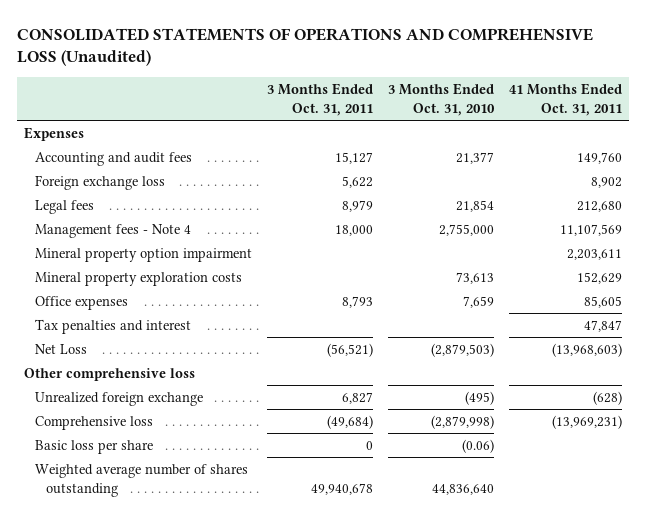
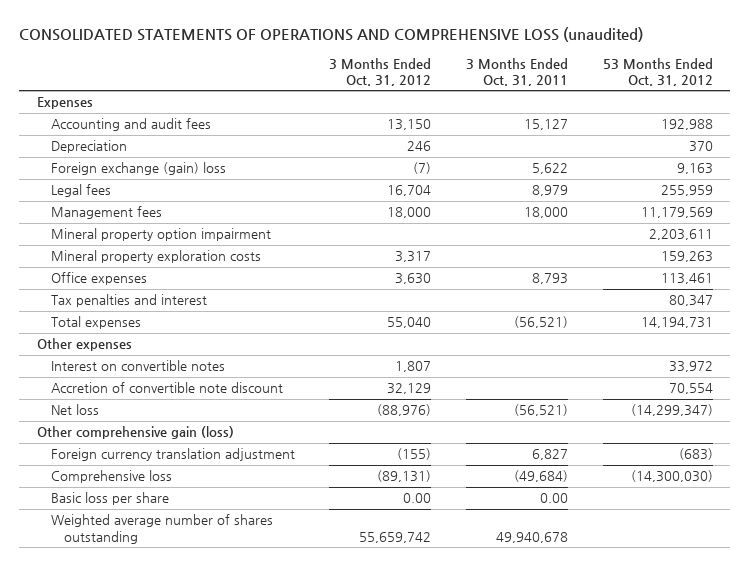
- CONSOLIDATED STATEMENTS OF OPERATIONS AND COMPREHENSIVE LOSS (Unaudited)
+ CONSOLIDATED STATEMENTS OF OPERATIONS AND COMPREHENSIVE LOSS (unaudited)
- | 3 Months Ended Oct. 31, 2011 | 3 Months Ended Oct. 31, 2010 | 41 Months Ended Oct. 31, 2011
+ | 3 Months Ended Oct. 31, 2012 | 3 Months Ended Oct. 31, 2011 | 53 Months Ended Oct. 31, 2012
- Foreign exchange loss | 5,622 | | 8,902
+ Depreciation | 246 | | 370
+ Foreign exchange (gain) loss | (7) | 5,622 | 9,163
- Management fees - Note 4 | 18,000 | 2,755,000 | 11,107,569
+ Management fees | 18,000 | 18,000 | 11,179,569
- Net Loss | (56,521) | (2,879,503) | (13,968,603)
- Other comprehensive loss
- Unrealized foreign exchange | 6,827 | (495) | (628)
+ Total expenses | 55,040 | (56,521) | 14,194,731
+ Other expenses
+ Interest on convertible notes | 1,807 | | 33,972
+ Accretion of convertible note discount | 32,129 | | 70,554
+ Net loss | (88,976) | (56,521) | (14,299,347)
+ Other comprehensive gain (loss)
+ Foreign currency translation adjustment | (155) | 6,827 | (683)
- Basic loss per share | 0 | (0.06) |
+ Basic loss per share | 0.00 | 0.00 |

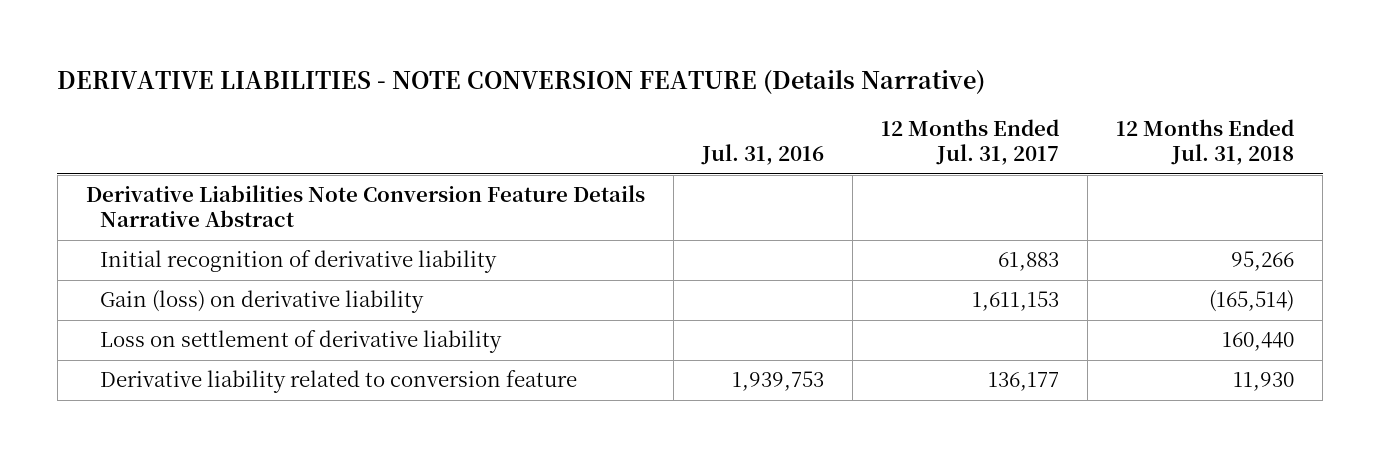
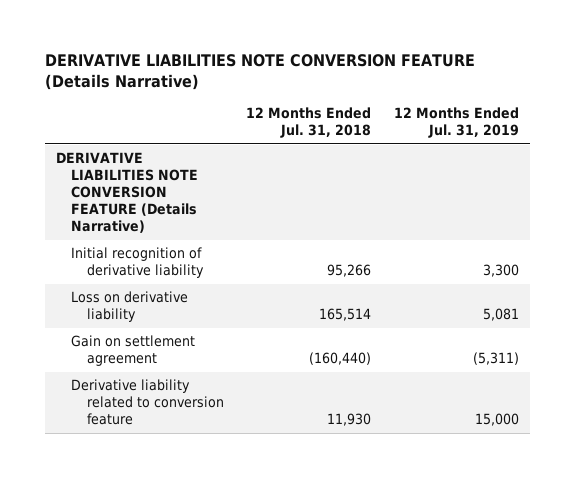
- DERIVATIVE LIABILITIES - NOTE CONVERSION FEATURE (Details Narrative)
+ DERIVATIVE LIABILITIES NOTE CONVERSION FEATURE (Details Narrative)
- | Jul. 31, 2016 | 12 Months Ended Jul. 31, 2017 | 12 Months Ended Jul. 31, 2018
+ | 12 Months Ended Jul. 31, 2018 | 12 Months Ended Jul. 31, 2019
- Derivative Liabilities Note Conversion Feature Details Narrative Abstract
+ DERIVATIVE LIABILITIES NOTE CONVERSION FEATURE (Details Narrative)
- Gain (loss) on derivative liability | | 1,611,153 | (165,514)
- Loss on settlement of derivative liability | | | 160,440
+ Loss on derivative liability | 165,514 | 5,081
+ Gain on settlement agreement | (160,440) | (5,311)

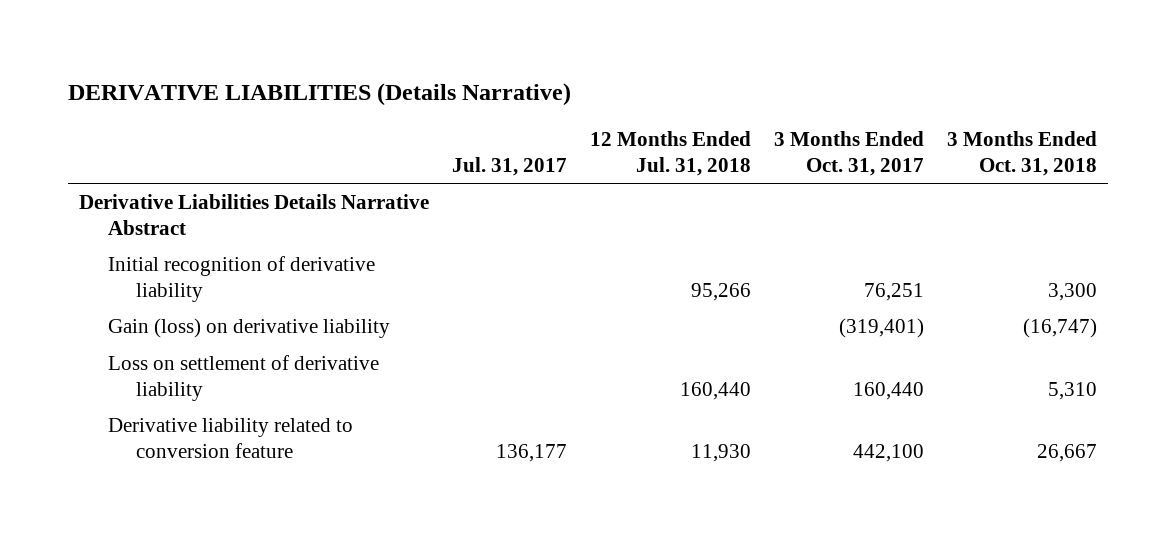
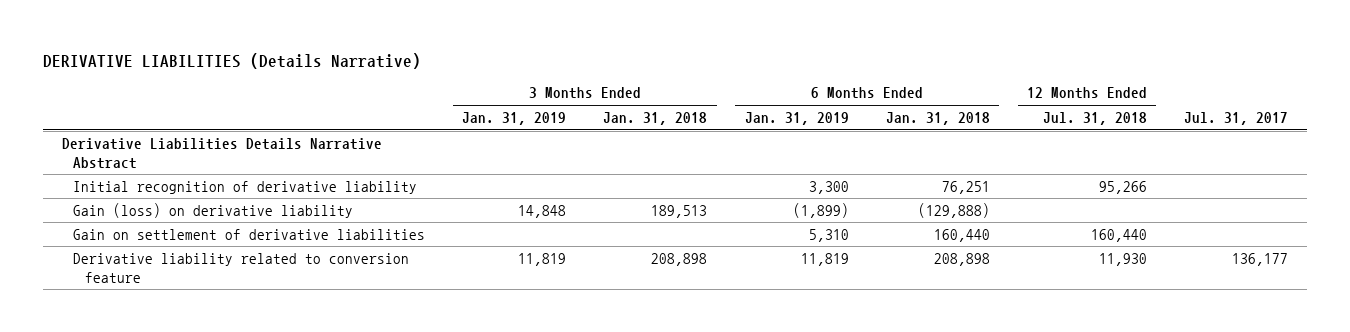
- | Jul. 31, 2017 | 12 Months Ended Jul. 31, 2018 | 3 Months Ended Oct. 31, 2017 | 3 Months Ended Oct. 31, 2018
+ | 3 Months Ended Jan. 31, 2019 | 3 Months Ended Jan. 31, 2018 | 6 Months Ended Jan. 31, 2019 | 6 Months Ended Jan. 31, 2018 | 12 Months Ended Jul. 31, 2018 | Jul. 31, 2017
- Loss on settlement of derivative liability | | 160,440 | 160,440 | 5,310
+ Gain on settlement of derivative liabilities | | | 5,310 | 160,440 | 160,440 |

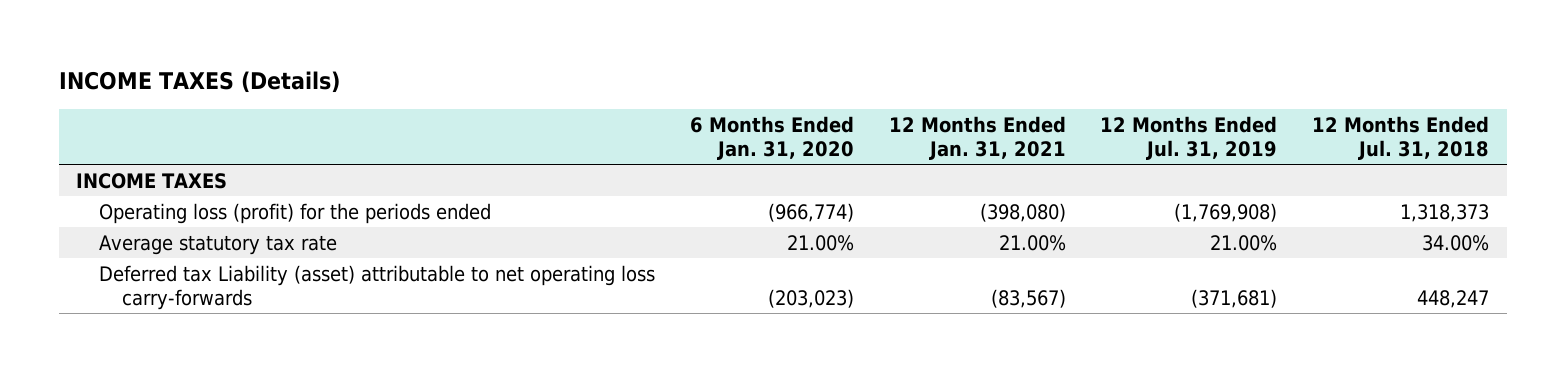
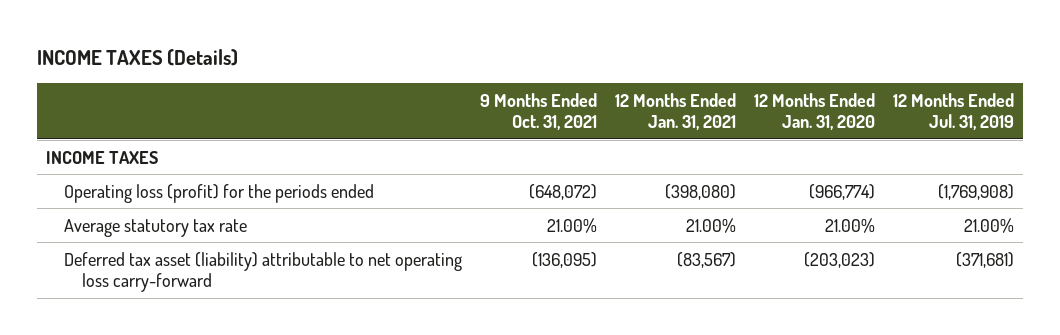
- | 6 Months Ended Jan. 31, 2020 | 12 Months Ended Jan. 31, 2021 | 12 Months Ended Jul. 31, 2019 | 12 Months Ended Jul. 31, 2018
+ | 9 Months Ended Oct. 31, 2021 | 12 Months Ended Jan. 31, 2021 | 12 Months Ended Jan. 31, 2020 | 12 Months Ended Jul. 31, 2019
- Deferred tax Liability (asset) attributable to net operating loss carry-forwards | (203,023) | (83,567) | (371,681) | 448,247
+ Deferred tax asset (liability) attributable to net operating loss carry-forward | (136,095) | (83,567) | (203,023) | (371,681)

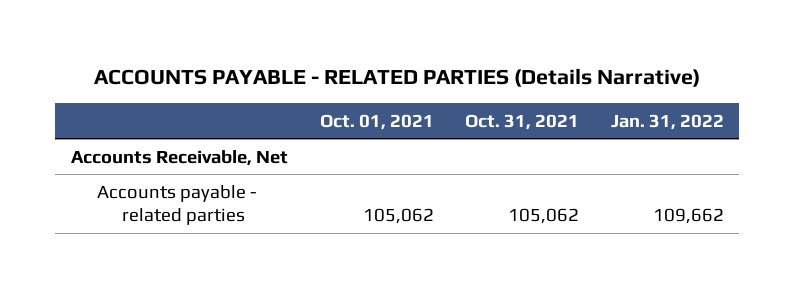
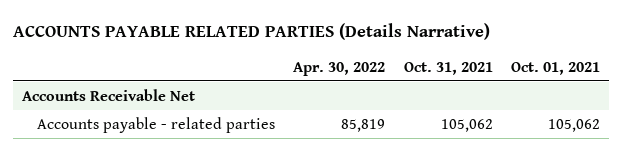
- ACCOUNTS PAYABLE - RELATED PARTIES (Details Narrative)
+ ACCOUNTS PAYABLE RELATED PARTIES (Details Narrative)
- | Oct. 01, 2021 | Oct. 31, 2021 | Jan. 31, 2022
+ | Apr. 30, 2022 | Oct. 31, 2021 | Oct. 01, 2021
- Accounts Receivable, Net
+ Accounts Receivable Net

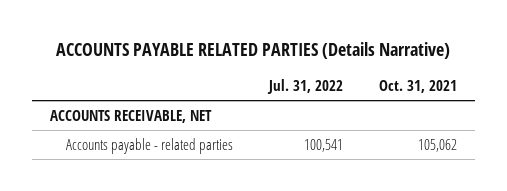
- | Apr. 30, 2022 | Oct. 31, 2021 | Oct. 01, 2021
+ | Jul. 31, 2022 | Oct. 31, 2021
- Accounts Receivable Net
+ ACCOUNTS RECEIVABLE, NET

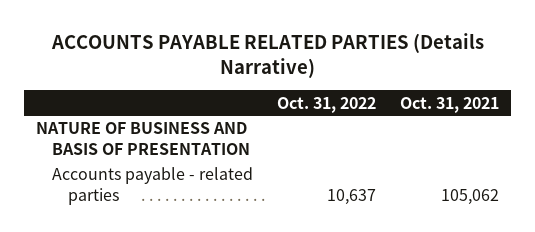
- | Jul. 31, 2022 | Oct. 31, 2021
+ | Oct. 31, 2022 | Oct. 31, 2021
- ACCOUNTS RECEIVABLE, NET
+ NATURE OF BUSINESS AND BASIS OF PRESENTATION

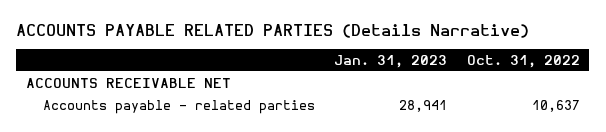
- | Oct. 31, 2022 | Oct. 31, 2021
+ | Jan. 31, 2023 | Oct. 31, 2022
- NATURE OF BUSINESS AND BASIS OF PRESENTATION
+ ACCOUNTS RECEIVABLE NET

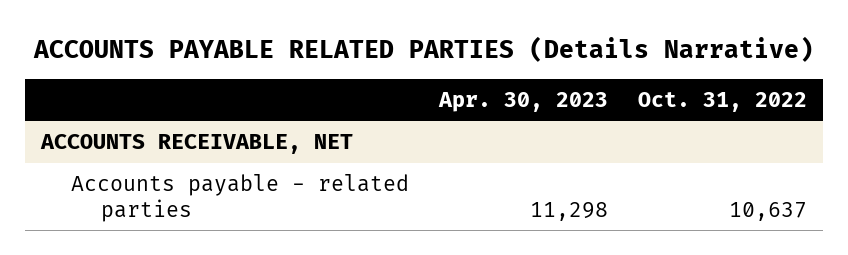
- | Jan. 31, 2023 | Oct. 31, 2022
+ | Apr. 30, 2023 | Oct. 31, 2022
- ACCOUNTS RECEIVABLE NET
+ ACCOUNTS RECEIVABLE, NET

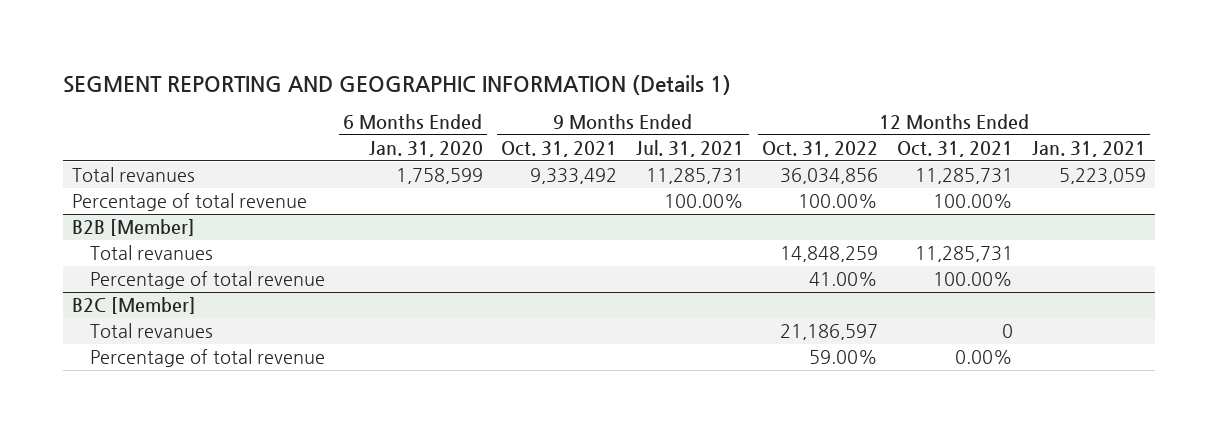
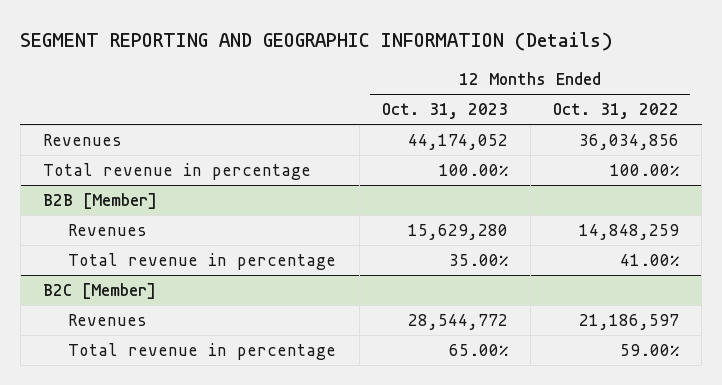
- SEGMENT REPORTING AND GEOGRAPHIC INFORMATION (Details 1)
+ SEGMENT REPORTING AND GEOGRAPHIC INFORMATION (Details)
- | 6 Months Ended Jan. 31, 2020 | 9 Months Ended Oct. 31, 2021 | 9 Months Ended Jul. 31, 2021 | 12 Months Ended Oct. 31, 2022 | 12 Months Ended Oct. 31, 2021 | 12 Months Ended Jan. 31, 2021
+ | 12 Months Ended Oct. 31, 2023 | 12 Months Ended Oct. 31, 2022
- Total revanues | 1,758,599 | 9,333,492 | 11,285,731 | 36,034,856 | 11,285,731 | 5,223,059
- Percentage of total revenue | | | 100.00% | 100.00% | 100.00% |
+ Revenues | 44,174,052 | 36,034,856
+ Total revenue in percentage | 100.00% | 100.00%
@ B2B [Member]
- Total revanues | | | | 14,848,259 | 11,285,731 |
- Percentage of total revenue | | | | 41.00% | 100.00% |
+ Revenues | 15,629,280 | 14,848,259
+ Total revenue in percentage | 35.00% | 41.00%
@ B2C [Member]
- Total revanues | | | | 21,186,597 | 0 |
- Percentage of total revenue | | | | 59.00% | 0.00% |
+ Revenues | 28,544,772 | 21,186,597
+ Total revenue in percentage | 65.00% | 59.00%

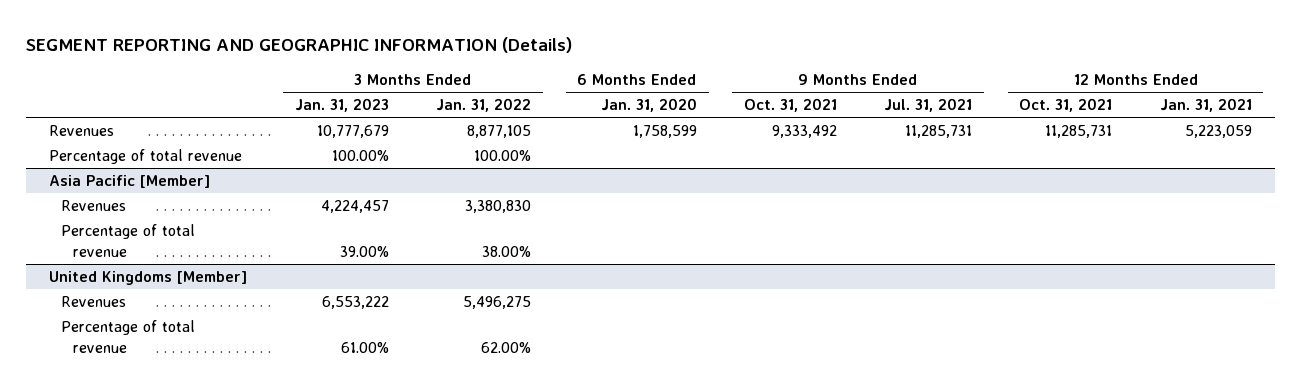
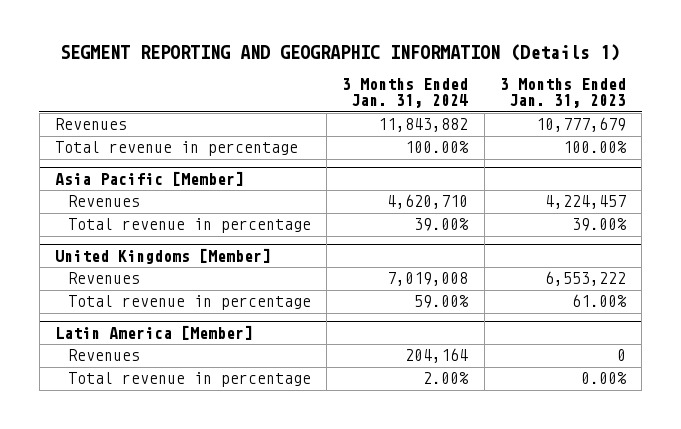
- SEGMENT REPORTING AND GEOGRAPHIC INFORMATION (Details)
+ SEGMENT REPORTING AND GEOGRAPHIC INFORMATION (Details 1)
- | 3 Months Ended Jan. 31, 2023 | 3 Months Ended Jan. 31, 2022 | 6 Months Ended Jan. 31, 2020 | 9 Months Ended Oct. 31, 2021 | 9 Months Ended Jul. 31, 2021 | 12 Months Ended Oct. 31, 2021 | 12 Months Ended Jan. 31, 2021
+ | 3 Months Ended Jan. 31, 2024 | 3 Months Ended Jan. 31, 2023
- Percentage of total revenue | 100.00% | 100.00% | | | | |
+ Total revenue in percentage | 100.00% | 100.00%
@ Asia Pacific [Member]
- Percentage of total revenue | 39.00% | 38.00% | | | | |
+ Total revenue in percentage | 39.00% | 39.00%
@ United Kingdoms [Member]
- Percentage of total revenue | 61.00% | 62.00% | | | | |
+ Total revenue in percentage | 59.00% | 61.00%
+ Latin America [Member]
+ Revenues | 204,164 | 0
+ Total revenue in percentage | 2.00% | 0.00%

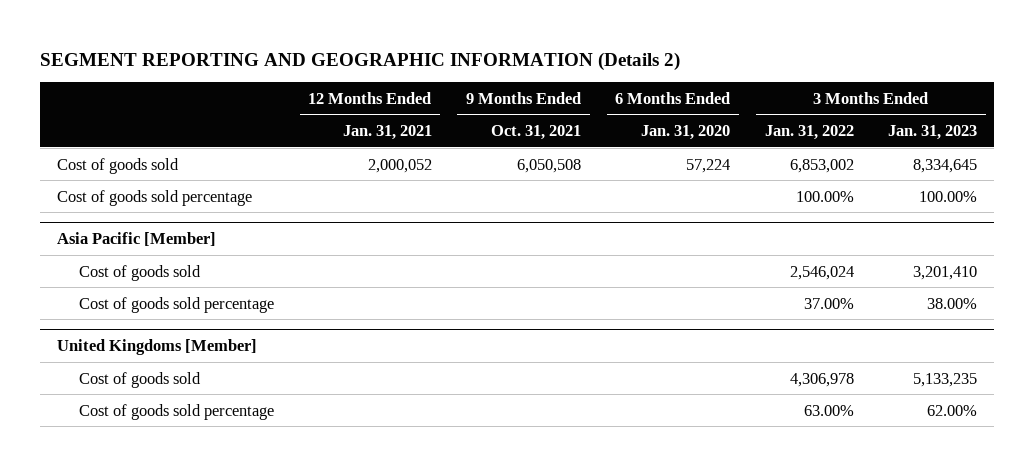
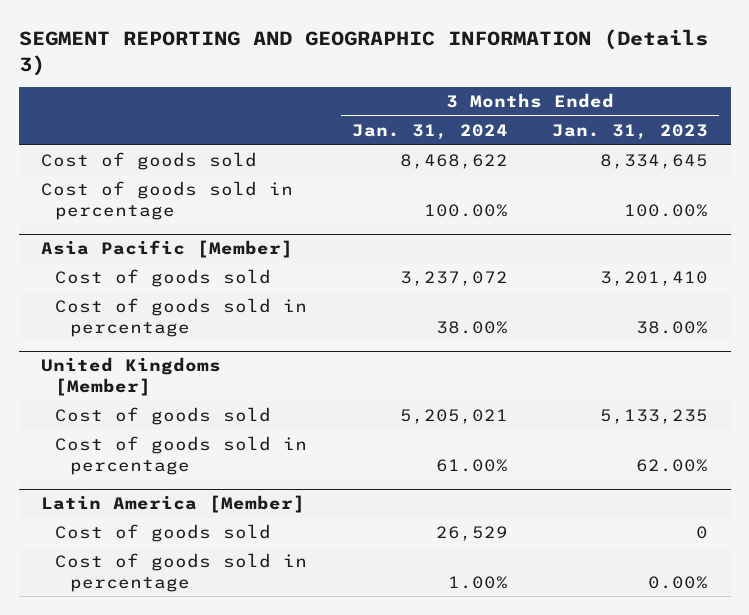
- SEGMENT REPORTING AND GEOGRAPHIC INFORMATION (Details 2)
+ SEGMENT REPORTING AND GEOGRAPHIC INFORMATION (Details 3)
- | 12 Months Ended Jan. 31, 2021 | 9 Months Ended Oct. 31, 2021 | 6 Months Ended Jan. 31, 2020 | 3 Months Ended Jan. 31, 2022 | 3 Months Ended Jan. 31, 2023
+ | 3 Months Ended Jan. 31, 2024 | 3 Months Ended Jan. 31, 2023
- Cost of goods sold percentage | | | | 100.00% | 100.00%
+ Cost of goods sold in percentage | 100.00% | 100.00%
@ Asia Pacific [Member]
- Cost of goods sold percentage | | | | 37.00% | 38.00%
+ Cost of goods sold in percentage | 38.00% | 38.00%
@ United Kingdoms [Member]
- Cost of goods sold percentage | | | | 63.00% | 62.00%
+ Cost of goods sold in percentage | 61.00% | 62.00%
+ Latin America [Member]
+ Cost of goods sold | 26,529 | 0
+ Cost of goods sold in percentage | 1.00% | 0.00%

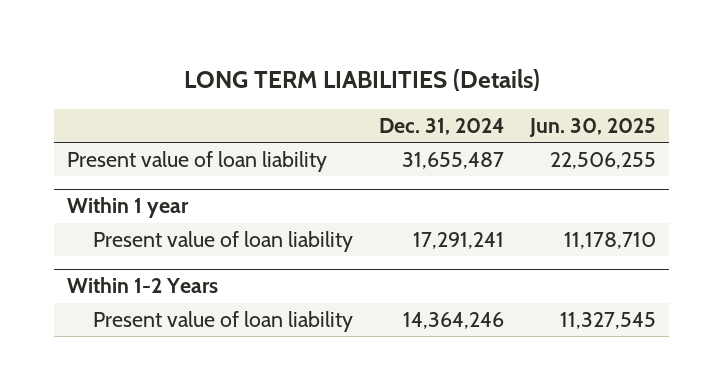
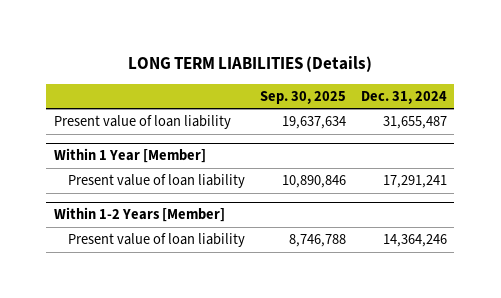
- | Dec. 31, 2024 | Jun. 30, 2025
+ | Sep. 30, 2025 | Dec. 31, 2024
- Within 1 year
+ Within 1 Year [Member]
- Within 1-2 Years
+ Within 1-2 Years [Member]

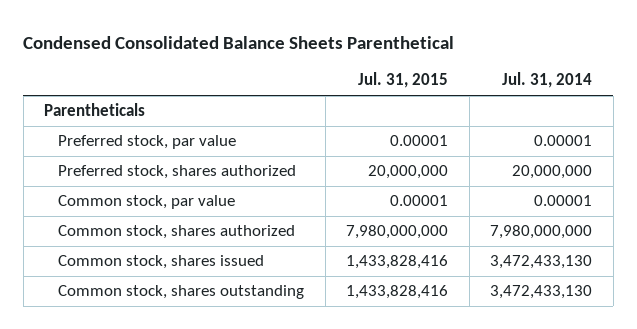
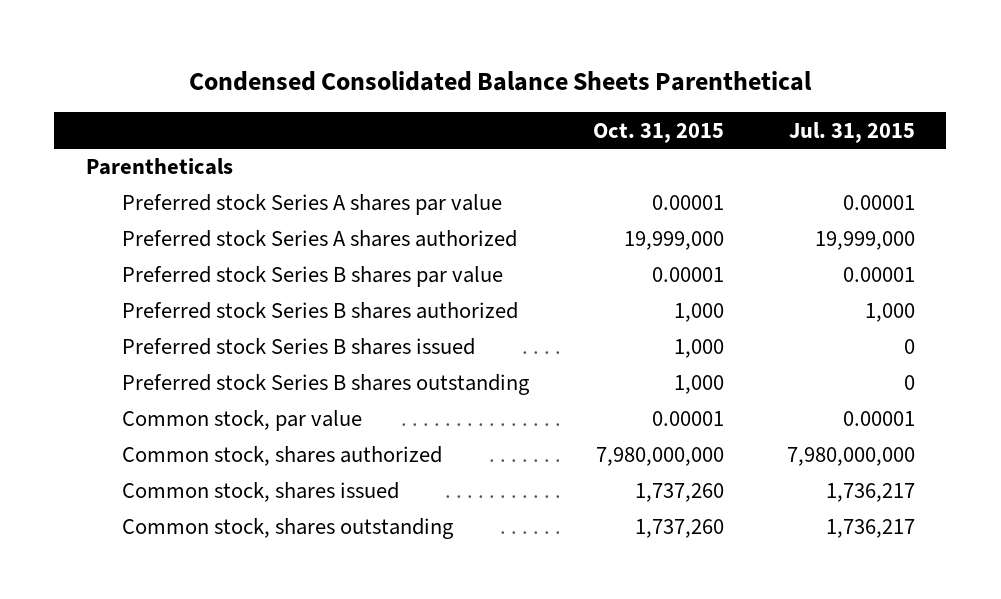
- | Jul. 31, 2015 | Jul. 31, 2014
+ | Oct. 31, 2015 | Jul. 31, 2015
- Preferred stock, par value | 0.00001 | 0.00001
- Preferred stock, shares authorized | 20,000,000 | 20,000,000
+ Preferred stock Series A shares par value | 0.00001 | 0.00001
+ Preferred stock Series A shares authorized | 19,999,000 | 19,999,000
+ Preferred stock Series B shares par value | 0.00001 | 0.00001
+ Preferred stock Series B shares authorized | 1,000 | 1,000
+ Preferred stock Series B shares issued | 1,000 | 0
+ Preferred stock Series B shares outstanding | 1,000 | 0
- Common stock, shares issued | 1,433,828,416 | 3,472,433,130
- Common stock, shares outstanding | 1,433,828,416 | 3,472,433,130
+ Common stock, shares issued | 1,737,260 | 1,736,217
+ Common stock, shares outstanding | 1,737,260 | 1,736,217

